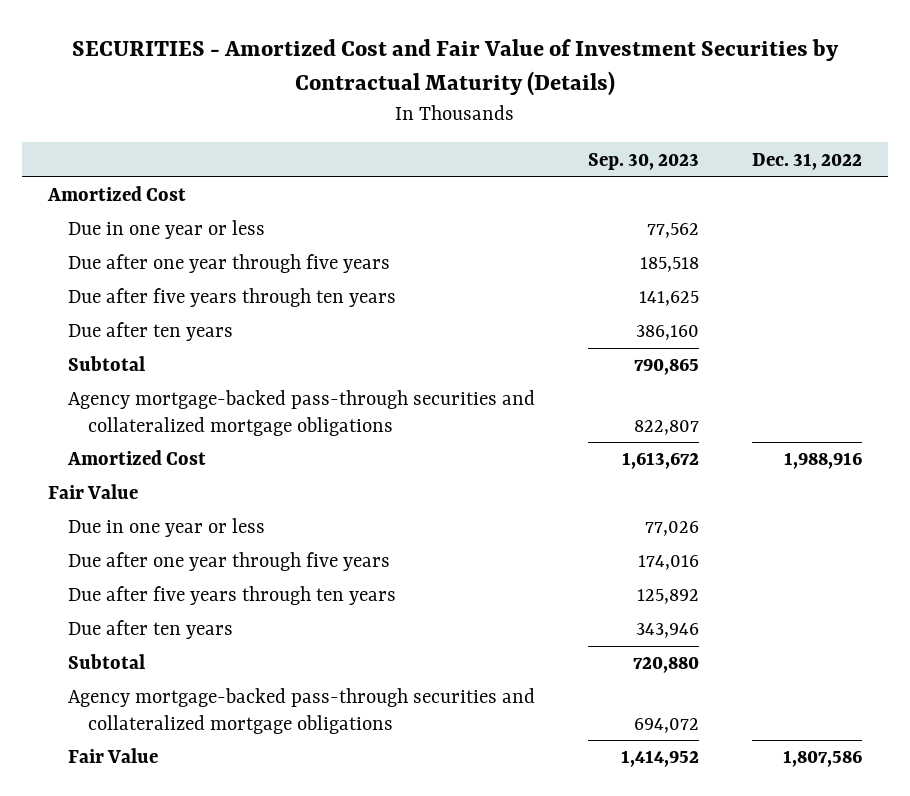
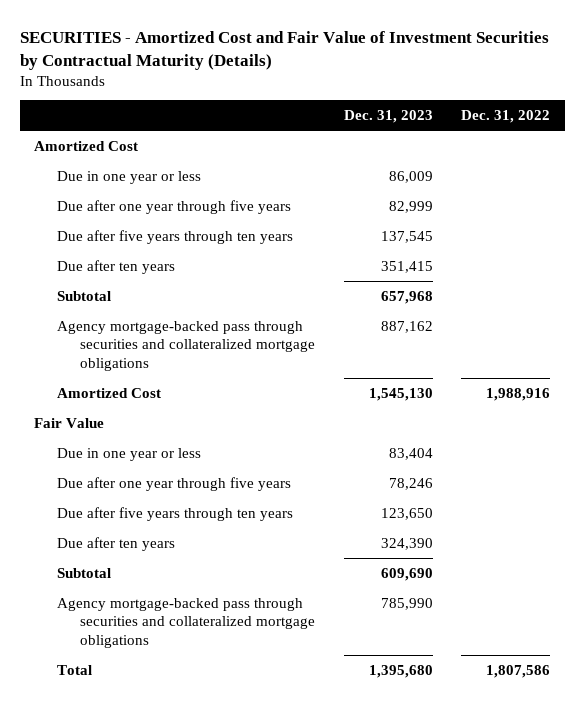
- | Sep. 30, 2023 | Dec. 31, 2022
+ | Dec. 31, 2023 | Dec. 31, 2022
- Agency mortgage-backed pass-through securities and collateralized mortgage obligations | 822,807 |
+ Agency mortgage-backed pass through securities and collateralized mortgage obligations | 887,162 |
- Agency mortgage-backed pass-through securities and collateralized mortgage obligations | 694,072 |
- Fair Value | 1,414,952 | 1,807,586
+ Agency mortgage-backed pass through securities and collateralized mortgage obligations | 785,990 |
+ Total | 1,395,680 | 1,807,586

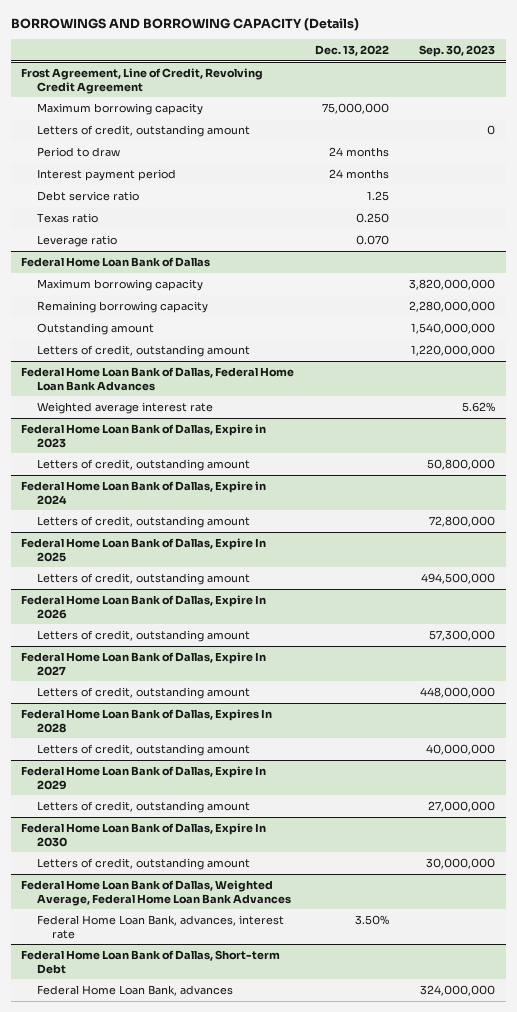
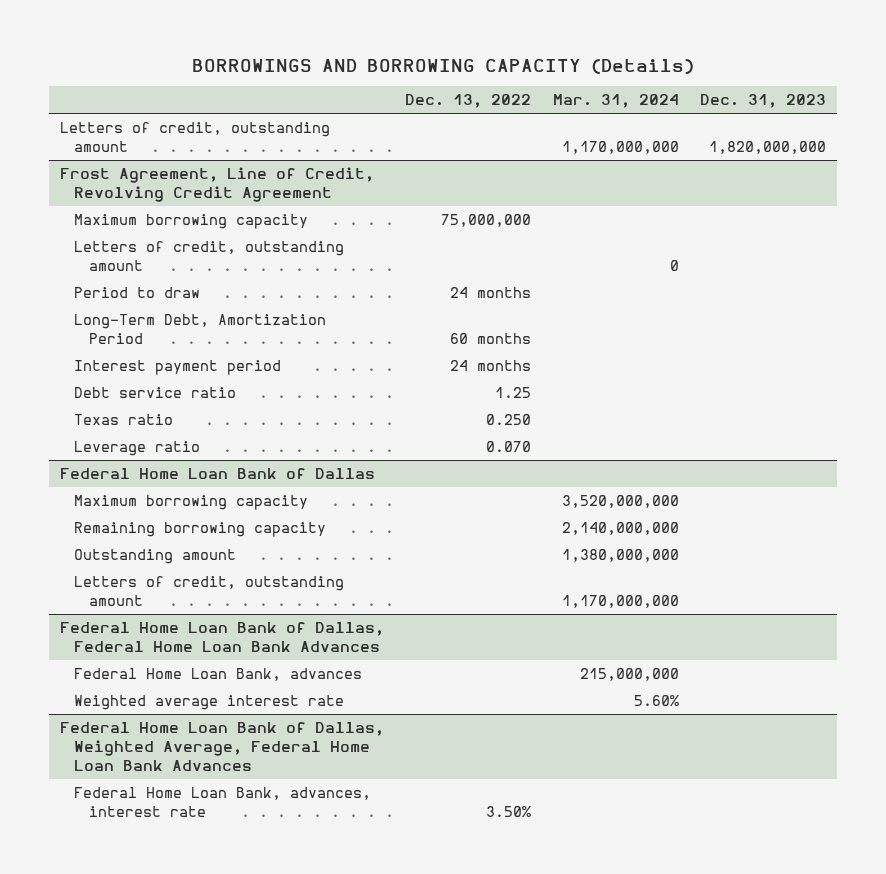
- | Dec. 13, 2022 | Sep. 30, 2023
+ | Dec. 13, 2022 | Mar. 31, 2024 | Dec. 31, 2023
+ Letters of credit, outstanding amount | | 1,170,000,000 | 1,820,000,000
@ Frost Agreement, Line of Credit, Revolving Credit Agreement
+ Long-Term Debt, Amortization Period | 60 months | |
@ Federal Home Loan Bank of Dallas, Federal Home Loan Bank Advances
+ Federal Home Loan Bank, advances | | 215,000,000 |
- Federal Home Loan Bank of Dallas, Expire in 2023
- Letters of credit, outstanding amount | | 50,800,000
- Federal Home Loan Bank of Dallas, Expire in 2024
- Letters of credit, outstanding amount | | 72,800,000
- Federal Home Loan Bank of Dallas, Expire In 2025
- Letters of credit, outstanding amount | | 494,500,000
- Federal Home Loan Bank of Dallas, Expire In 2026
- Letters of credit, outstanding amount | | 57,300,000
- Federal Home Loan Bank of Dallas, Expire In 2027
- Letters of credit, outstanding amount | | 448,000,000
- Federal Home Loan Bank of Dallas, Expires In 2028
- Letters of credit, outstanding amount | | 40,000,000
- Federal Home Loan Bank of Dallas, Expire In 2029
- Letters of credit, outstanding amount | | 27,000,000
- Federal Home Loan Bank of Dallas, Expire In 2030
- Letters of credit, outstanding amount | | 30,000,000
- Federal Home Loan Bank of Dallas, Short-term Debt
- Federal Home Loan Bank, advances | | 324,000,000

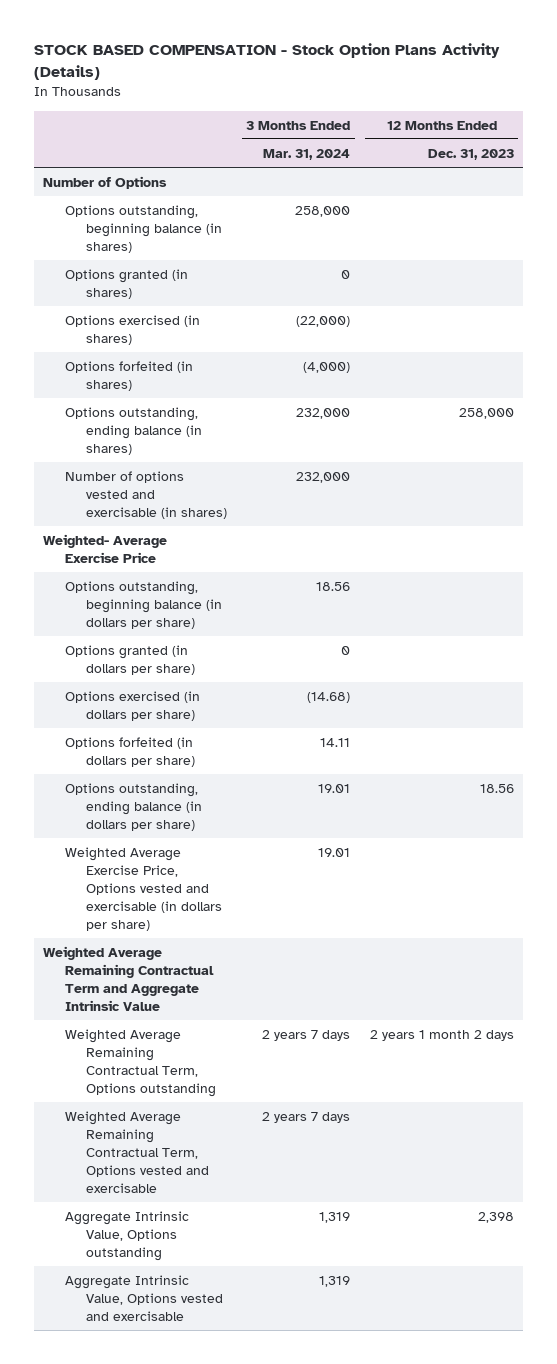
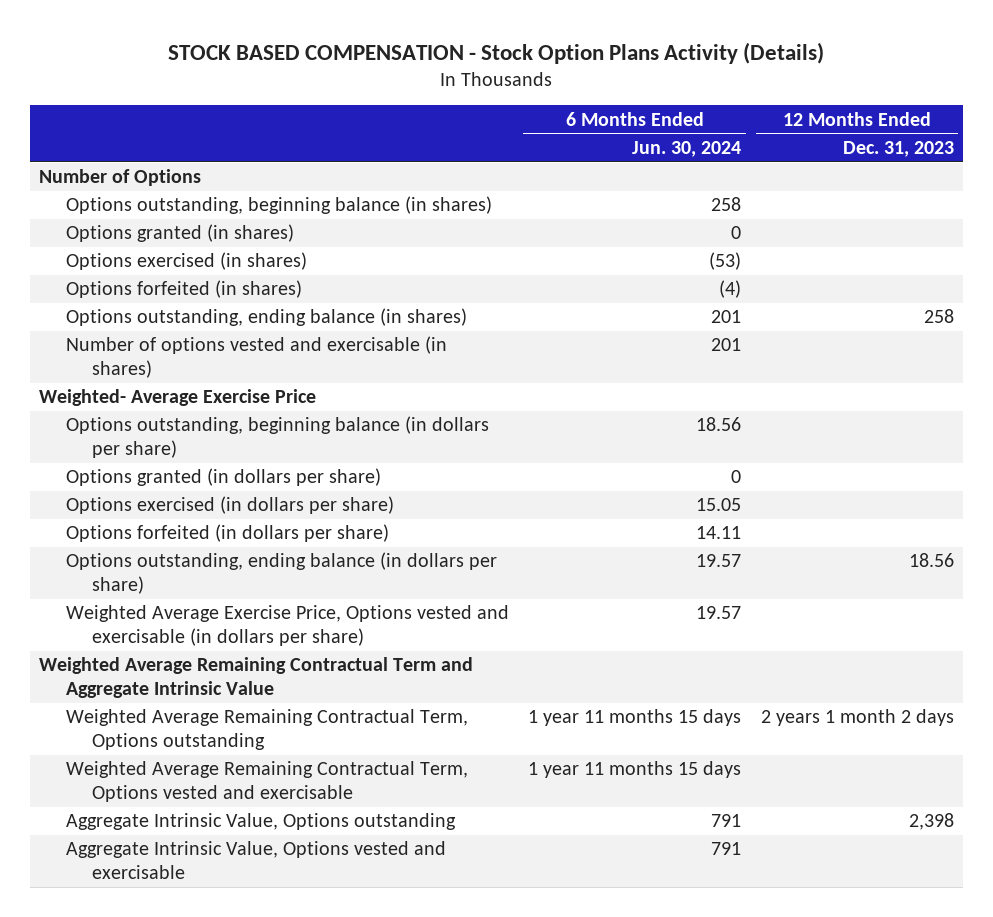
- | 3 Months Ended Mar. 31, 2024 | 12 Months Ended Dec. 31, 2023
+ | 6 Months Ended Jun. 30, 2024 | 12 Months Ended Dec. 31, 2023
- Options outstanding, ending balance (in shares) | 232,000 | 258,000
+ Options outstanding, ending balance (in shares) | 201 | 258

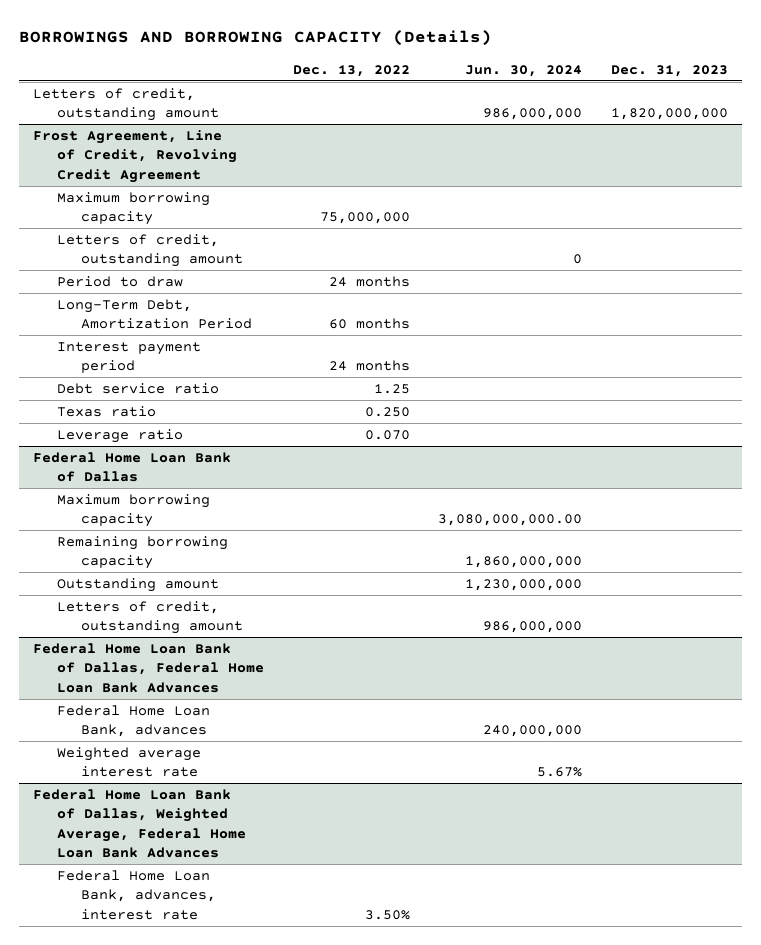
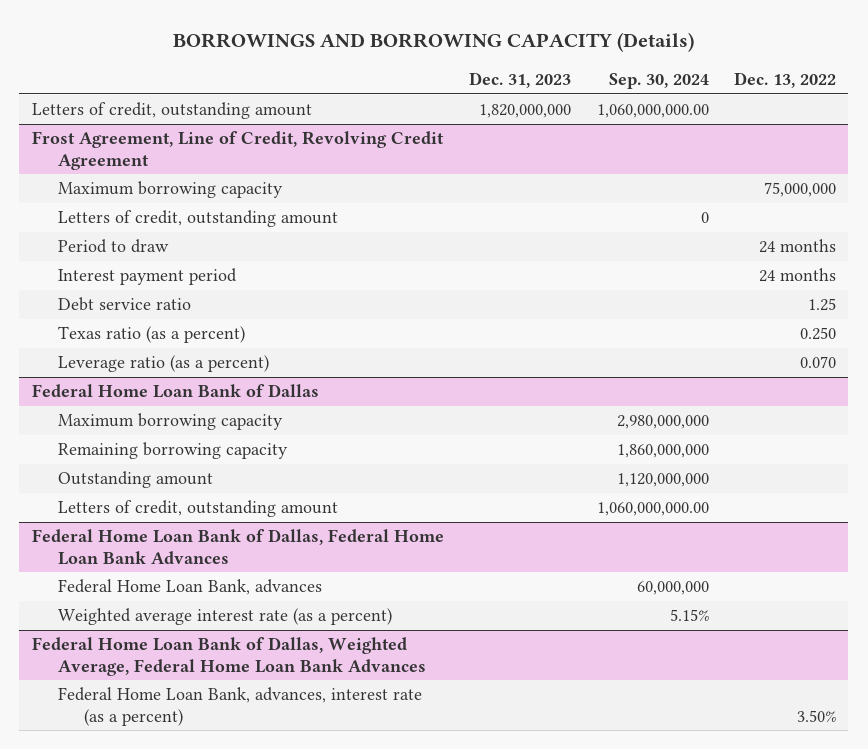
- | Dec. 13, 2022 | Jun. 30, 2024 | Dec. 31, 2023
+ | Dec. 31, 2023 | Sep. 30, 2024 | Dec. 13, 2022
@ Frost Agreement, Line of Credit, Revolving Credit Agreement
- Long-Term Debt, Amortization Period | 60 months | |
- Texas ratio | 0.250 | |
- Leverage ratio | 0.070 | |
+ Texas ratio (as a percent) | | | 0.250
+ Leverage ratio (as a percent) | | | 0.070
@ Federal Home Loan Bank of Dallas, Federal Home Loan Bank Advances
- Weighted average interest rate | | 5.67% |
+ Weighted average interest rate (as a percent) | | 5.15% |
@ Federal Home Loan Bank of Dallas, Weighted Average, Federal Home Loan Bank Advances
- Federal Home Loan Bank, advances, interest rate | 3.50% | |
+ Federal Home Loan Bank, advances, interest rate (as a percent) | | | 3.50%

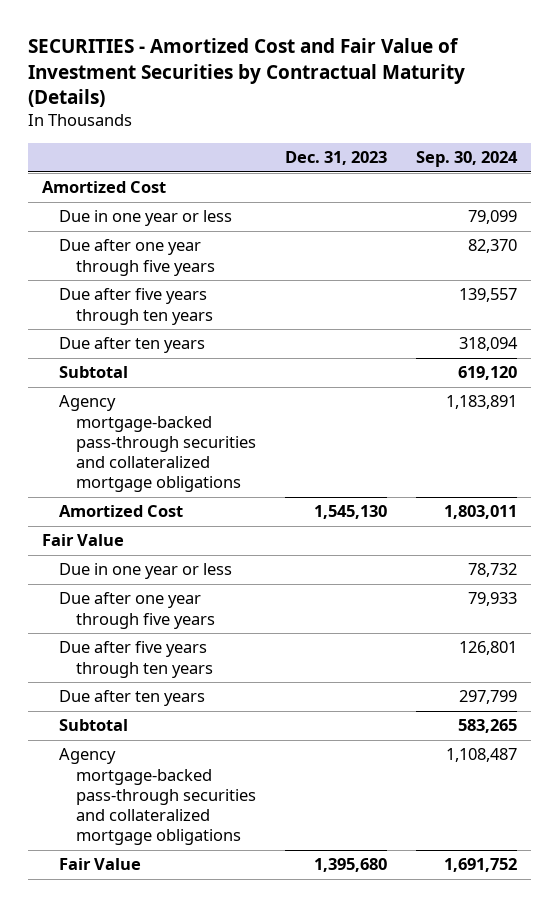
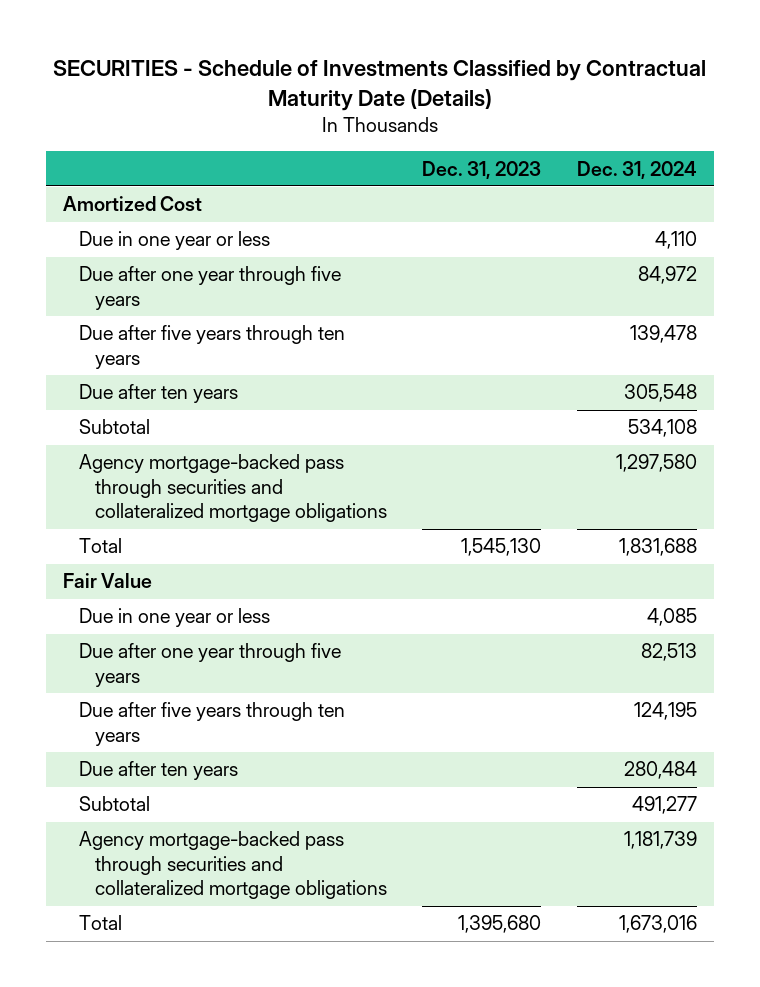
- SECURITIES - Amortized Cost and Fair Value of Investment Securities by Contractual Maturity (Details)
+ SECURITIES - Schedule of Investments Classified by Contractual Maturity Date (Details)
- | Dec. 31, 2023 | Sep. 30, 2024
+ | Dec. 31, 2023 | Dec. 31, 2024
- Agency mortgage-backed pass-through securities and collateralized mortgage obligations | | 1,183,891
- Amortized Cost | 1,545,130 | 1,803,011
+ Agency mortgage-backed pass through securities and collateralized mortgage obligations | | 1,297,580
+ Total | 1,545,130 | 1,831,688
- Agency mortgage-backed pass-through securities and collateralized mortgage obligations | | 1,108,487
- Fair Value | 1,395,680 | 1,691,752
+ Agency mortgage-backed pass through securities and collateralized mortgage obligations | | 1,181,739
+ Total | 1,395,680 | 1,673,016

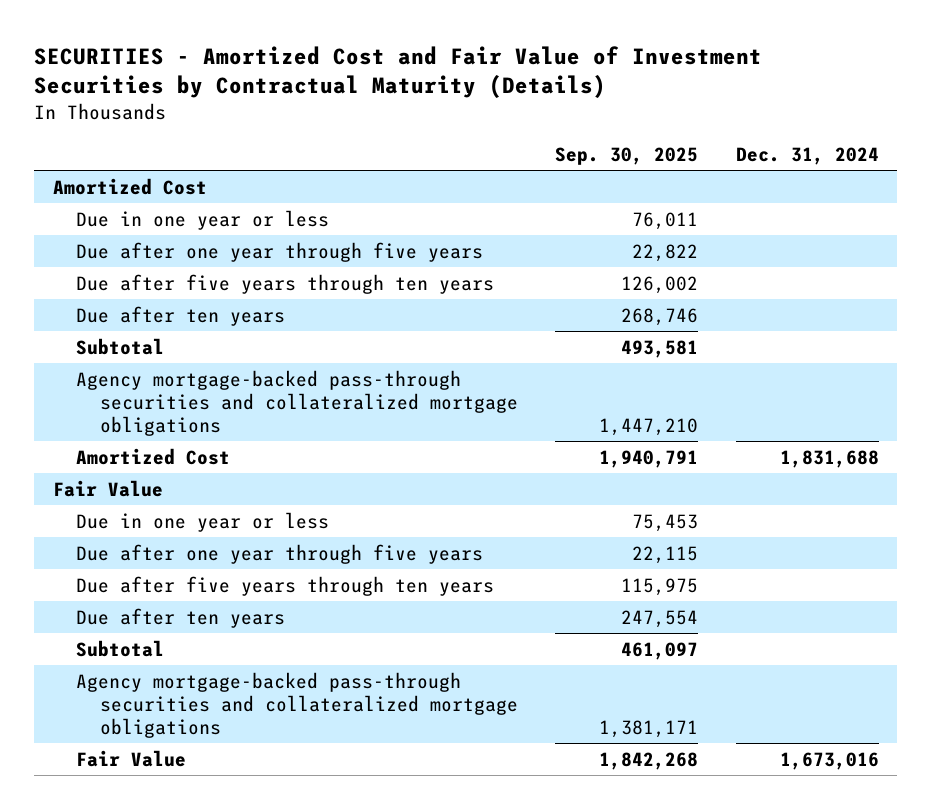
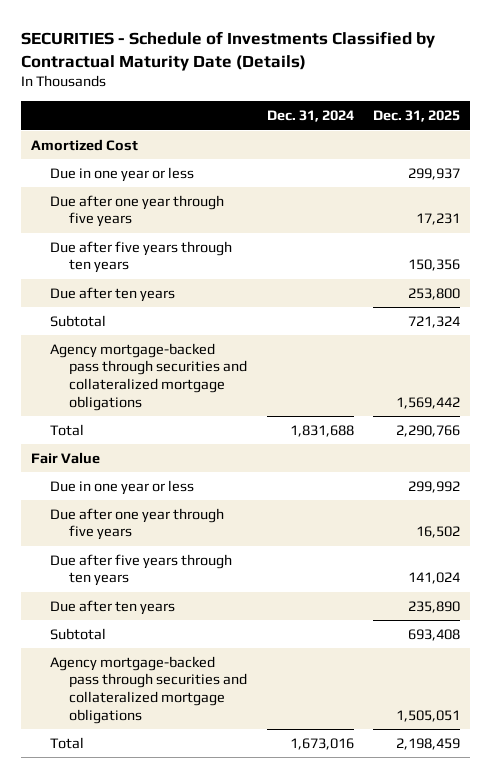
- SECURITIES - Amortized Cost and Fair Value of Investment Securities by Contractual Maturity (Details)
+ SECURITIES - Schedule of Investments Classified by Contractual Maturity Date (Details)
- | Sep. 30, 2025 | Dec. 31, 2024
+ | Dec. 31, 2024 | Dec. 31, 2025
- Agency mortgage-backed pass-through securities and collateralized mortgage obligations | 1,447,210 |
- Amortized Cost | 1,940,791 | 1,831,688
+ Agency mortgage-backed pass through securities and collateralized mortgage obligations | | 1,569,442
+ Total | 1,831,688 | 2,290,766
- Agency mortgage-backed pass-through securities and collateralized mortgage obligations | 1,381,171 |
- Fair Value | 1,842,268 | 1,673,016
+ Agency mortgage-backed pass through securities and collateralized mortgage obligations | | 1,505,051
+ Total | 1,673,016 | 2,198,459

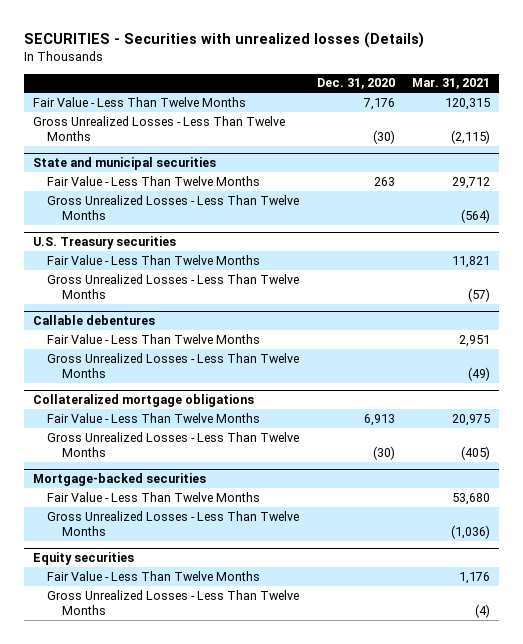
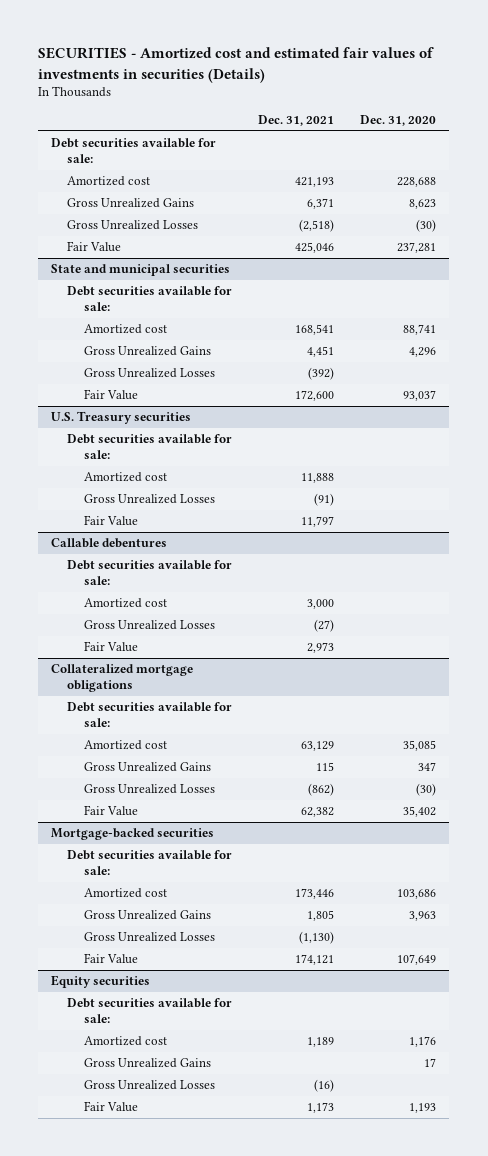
- SECURITIES - Securities with unrealized losses (Details)
+ SECURITIES - Amortized cost and estimated fair values of investments in securities (Details)
- | Dec. 31, 2020 | Mar. 31, 2021
+ | Dec. 31, 2021 | Dec. 31, 2020
- Fair Value - Less Than Twelve Months | 7,176 | 120,315
- Gross Unrealized Losses - Less Than Twelve Months | (30) | (2,115)
+ Debt securities available for sale:
+ Amortized cost | 421,193 | 228,688
+ Gross Unrealized Gains | 6,371 | 8,623
+ Gross Unrealized Losses | (2,518) | (30)
+ Fair Value | 425,046 | 237,281
@ State and municipal securities
- Fair Value - Less Than Twelve Months | 263 | 29,712
- Gross Unrealized Losses - Less Than Twelve Months | | (564)
+ Debt securities available for sale:
+ Amortized cost | 168,541 | 88,741
+ Gross Unrealized Gains | 4,451 | 4,296
+ Gross Unrealized Losses | (392) |
+ Fair Value | 172,600 | 93,037
@ U.S. Treasury securities
- Fair Value - Less Than Twelve Months | | 11,821
- Gross Unrealized Losses - Less Than Twelve Months | | (57)
+ Debt securities available for sale:
+ Amortized cost | 11,888 |
+ Gross Unrealized Losses | (91) |
+ Fair Value | 11,797 |
@ Callable debentures
- Fair Value - Less Than Twelve Months | | 2,951
- Gross Unrealized Losses - Less Than Twelve Months | | (49)
+ Debt securities available for sale:
+ Amortized cost | 3,000 |
+ Gross Unrealized Losses | (27) |
+ Fair Value | 2,973 |
@ Collateralized mortgage obligations
- Fair Value - Less Than Twelve Months | 6,913 | 20,975
- Gross Unrealized Losses - Less Than Twelve Months | (30) | (405)
+ Debt securities available for sale:
+ Amortized cost | 63,129 | 35,085
+ Gross Unrealized Gains | 115 | 347
+ Gross Unrealized Losses | (862) | (30)
+ Fair Value | 62,382 | 35,402
@ Mortgage-backed securities
- Fair Value - Less Than Twelve Months | | 53,680
- Gross Unrealized Losses - Less Than Twelve Months | | (1,036)
+ Debt securities available for sale:
+ Amortized cost | 173,446 | 103,686
+ Gross Unrealized Gains | 1,805 | 3,963
+ Gross Unrealized Losses | (1,130) |
+ Fair Value | 174,121 | 107,649
@ Equity securities
- Fair Value - Less Than Twelve Months | | 1,176
- Gross Unrealized Losses - Less Than Twelve Months | | (4)
+ Debt securities available for sale:
+ Amortized cost | 1,189 | 1,176
+ Gross Unrealized Gains | | 17
+ Gross Unrealized Losses | (16) |
+ Fair Value | 1,173 | 1,193

